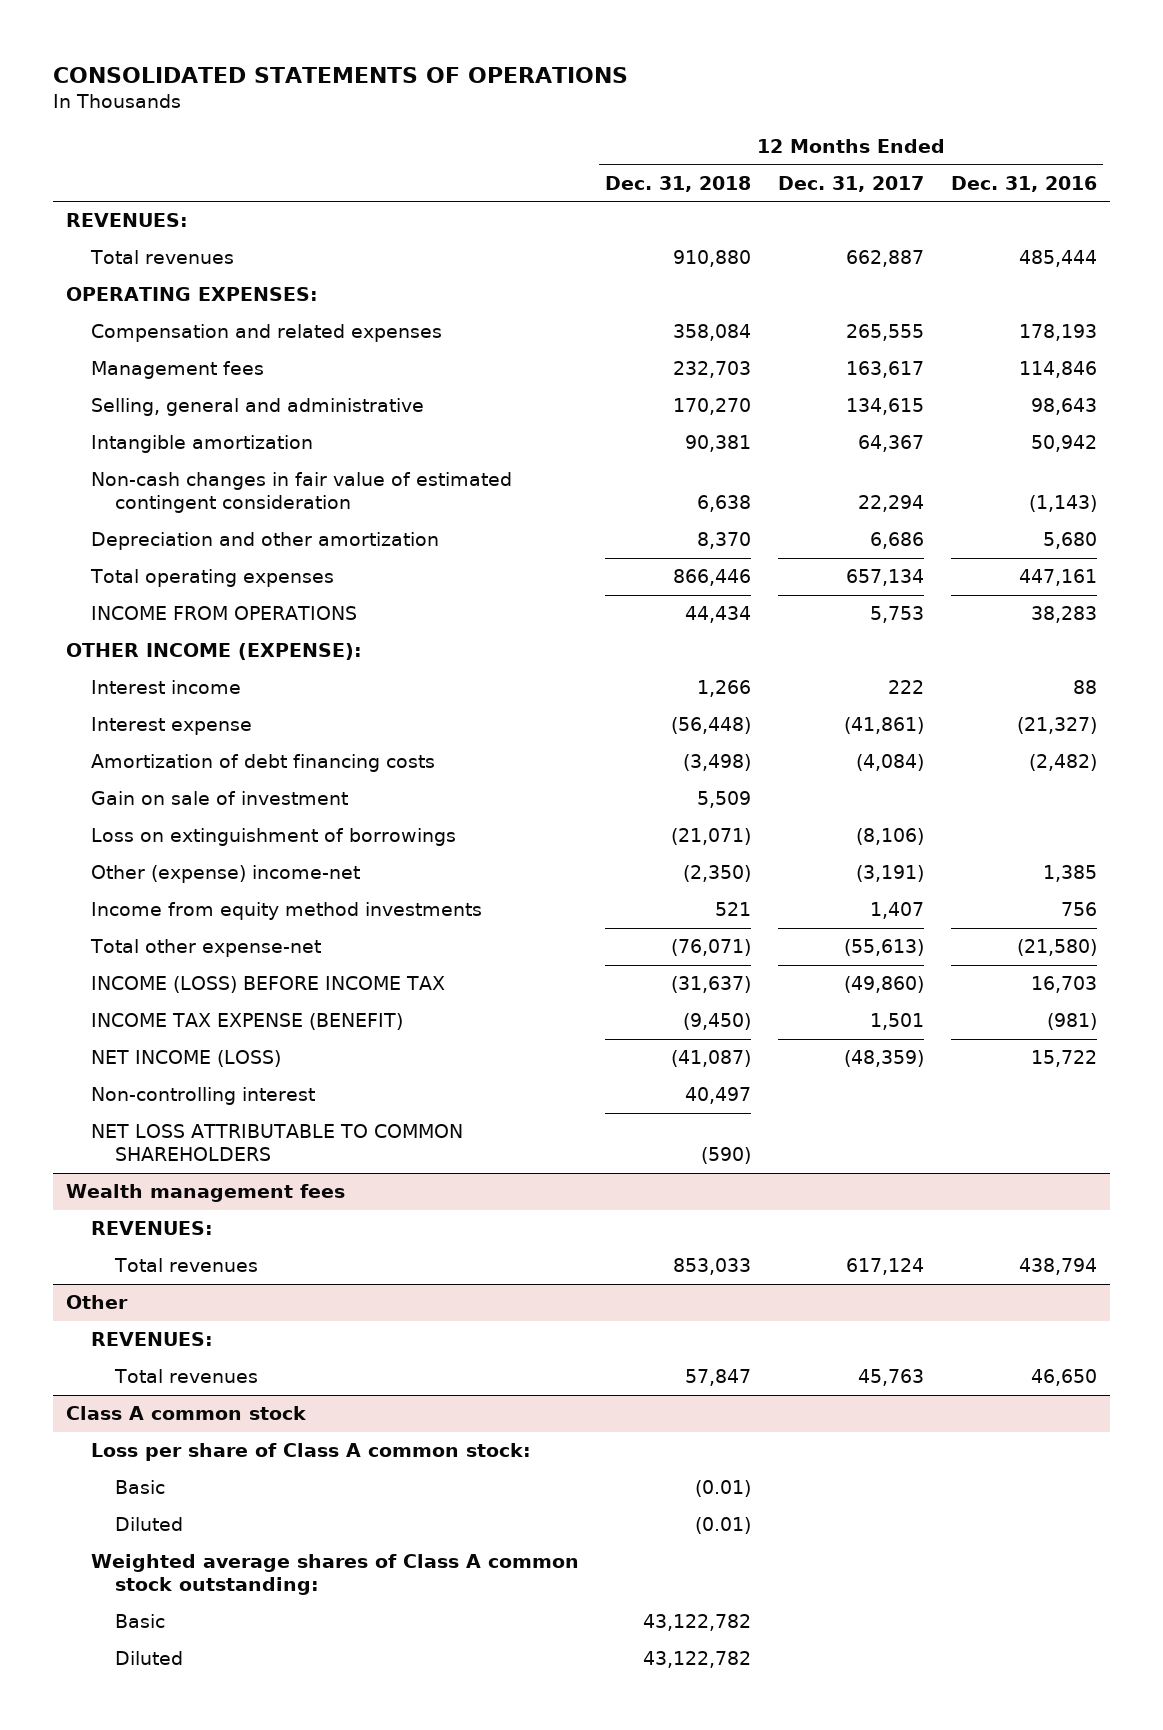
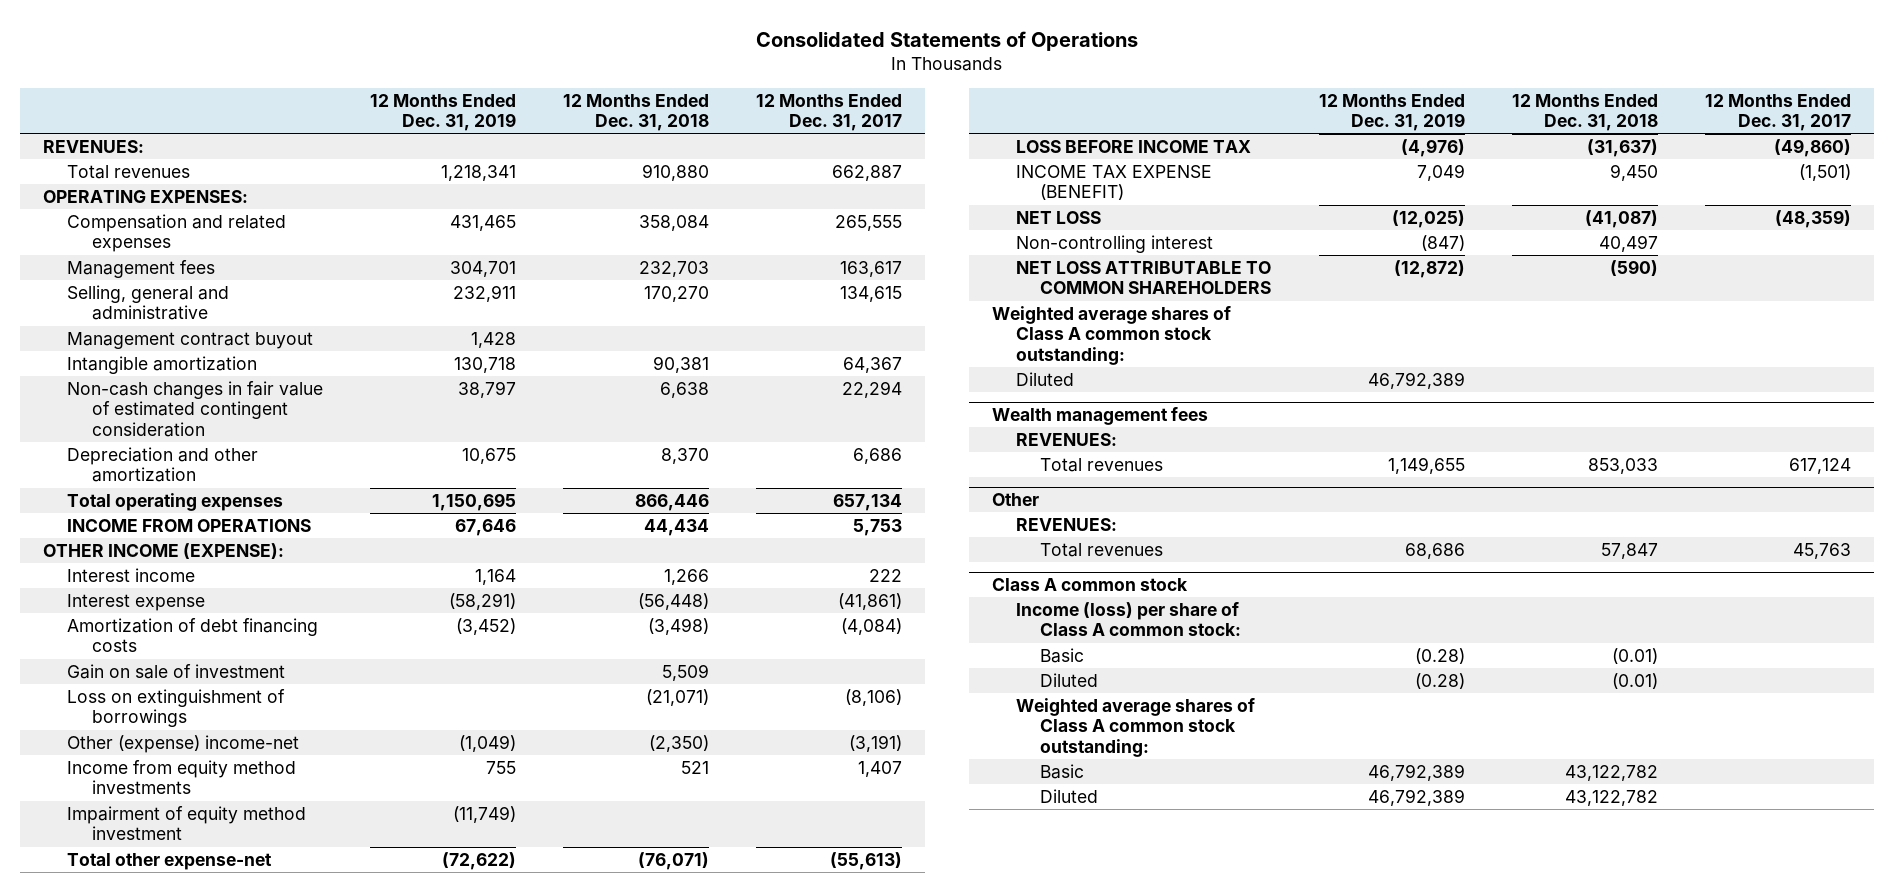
- CONSOLIDATED STATEMENTS OF OPERATIONS
+ Consolidated Statements of Operations
- | 12 Months Ended Dec. 31, 2018 | 12 Months Ended Dec. 31, 2017 | 12 Months Ended Dec. 31, 2016
+ | 12 Months Ended Dec. 31, 2019 | 12 Months Ended Dec. 31, 2018 | 12 Months Ended Dec. 31, 2017
+ Management contract buyout | 1,428 | |
+ Impairment of equity method investment | (11,749) | |
- INCOME (LOSS) BEFORE INCOME TAX | (31,637) | (49,860) | 16,703
- INCOME TAX EXPENSE (BENEFIT) | (9,450) | 1,501 | (981)
- NET INCOME (LOSS) | (41,087) | (48,359) | 15,722
+ LOSS BEFORE INCOME TAX | (4,976) | (31,637) | (49,860)
+ INCOME TAX EXPENSE (BENEFIT) | 7,049 | 9,450 | (1,501)
+ NET LOSS | (12,025) | (41,087) | (48,359)
+ Weighted average shares of Class A common stock outstanding:
+ Diluted | 46,792,389 | |
@ Class A common stock
- Loss per share of Class A common stock:
+ Income (loss) per share of Class A common stock:

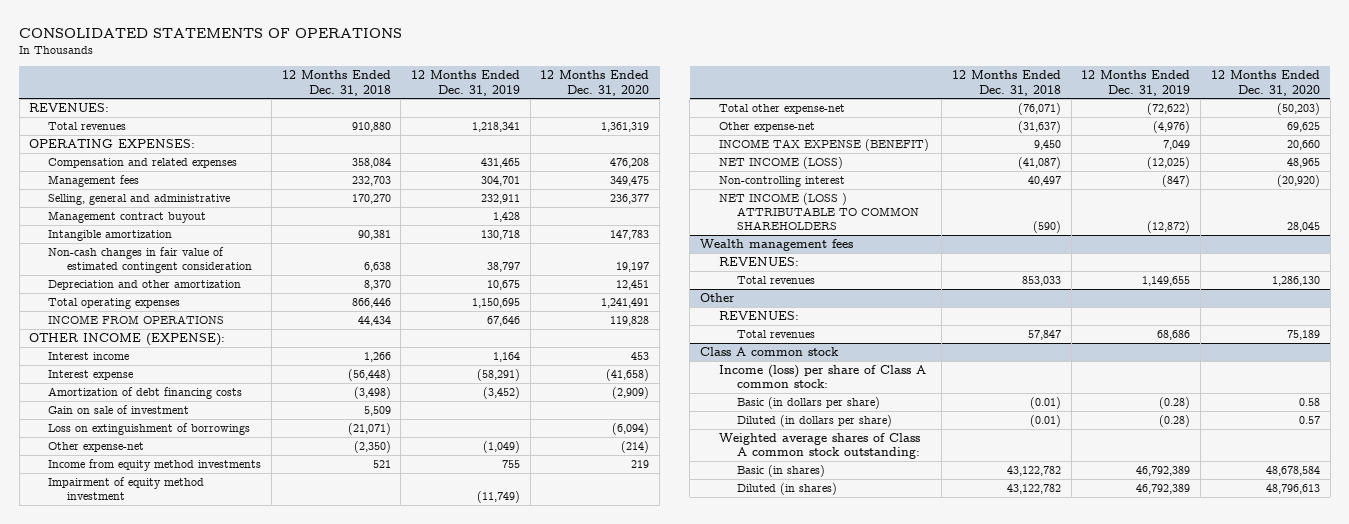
- Consolidated Statements of Operations
+ CONSOLIDATED STATEMENTS OF OPERATIONS
- | 12 Months Ended Dec. 31, 2019 | 12 Months Ended Dec. 31, 2018 | 12 Months Ended Dec. 31, 2017
+ | 12 Months Ended Dec. 31, 2018 | 12 Months Ended Dec. 31, 2019 | 12 Months Ended Dec. 31, 2020
- Other (expense) income-net | (1,049) | (2,350) | (3,191)
+ Other expense-net | (2,350) | (1,049) | (214)
- LOSS BEFORE INCOME TAX | (4,976) | (31,637) | (49,860)
+ Other expense-net | (31,637) | (4,976) | 69,625
- NET LOSS | (12,025) | (41,087) | (48,359)
+ NET INCOME (LOSS) | (41,087) | (12,025) | 48,965
- NET LOSS ATTRIBUTABLE TO COMMON SHAREHOLDERS | (12,872) | (590) |
- Weighted average shares of Class A common stock outstanding:
- Diluted | 46,792,389 | |
+ NET INCOME (LOSS ) ATTRIBUTABLE TO COMMON SHAREHOLDERS | (590) | (12,872) | 28,045
@ Class A common stock
- Basic | (0.28) | (0.01) |
- Diluted | (0.28) | (0.01) |
+ Basic (in dollars per share) | (0.01) | (0.28) | 0.58
+ Diluted (in dollars per share) | (0.01) | (0.28) | 0.57
- Basic | 46,792,389 | 43,122,782 |
- Diluted | 46,792,389 | 43,122,782 |
+ Basic (in shares) | 43,122,782 | 46,792,389 | 48,678,584
+ Diluted (in shares) | 43,122,782 | 46,792,389 | 48,796,613

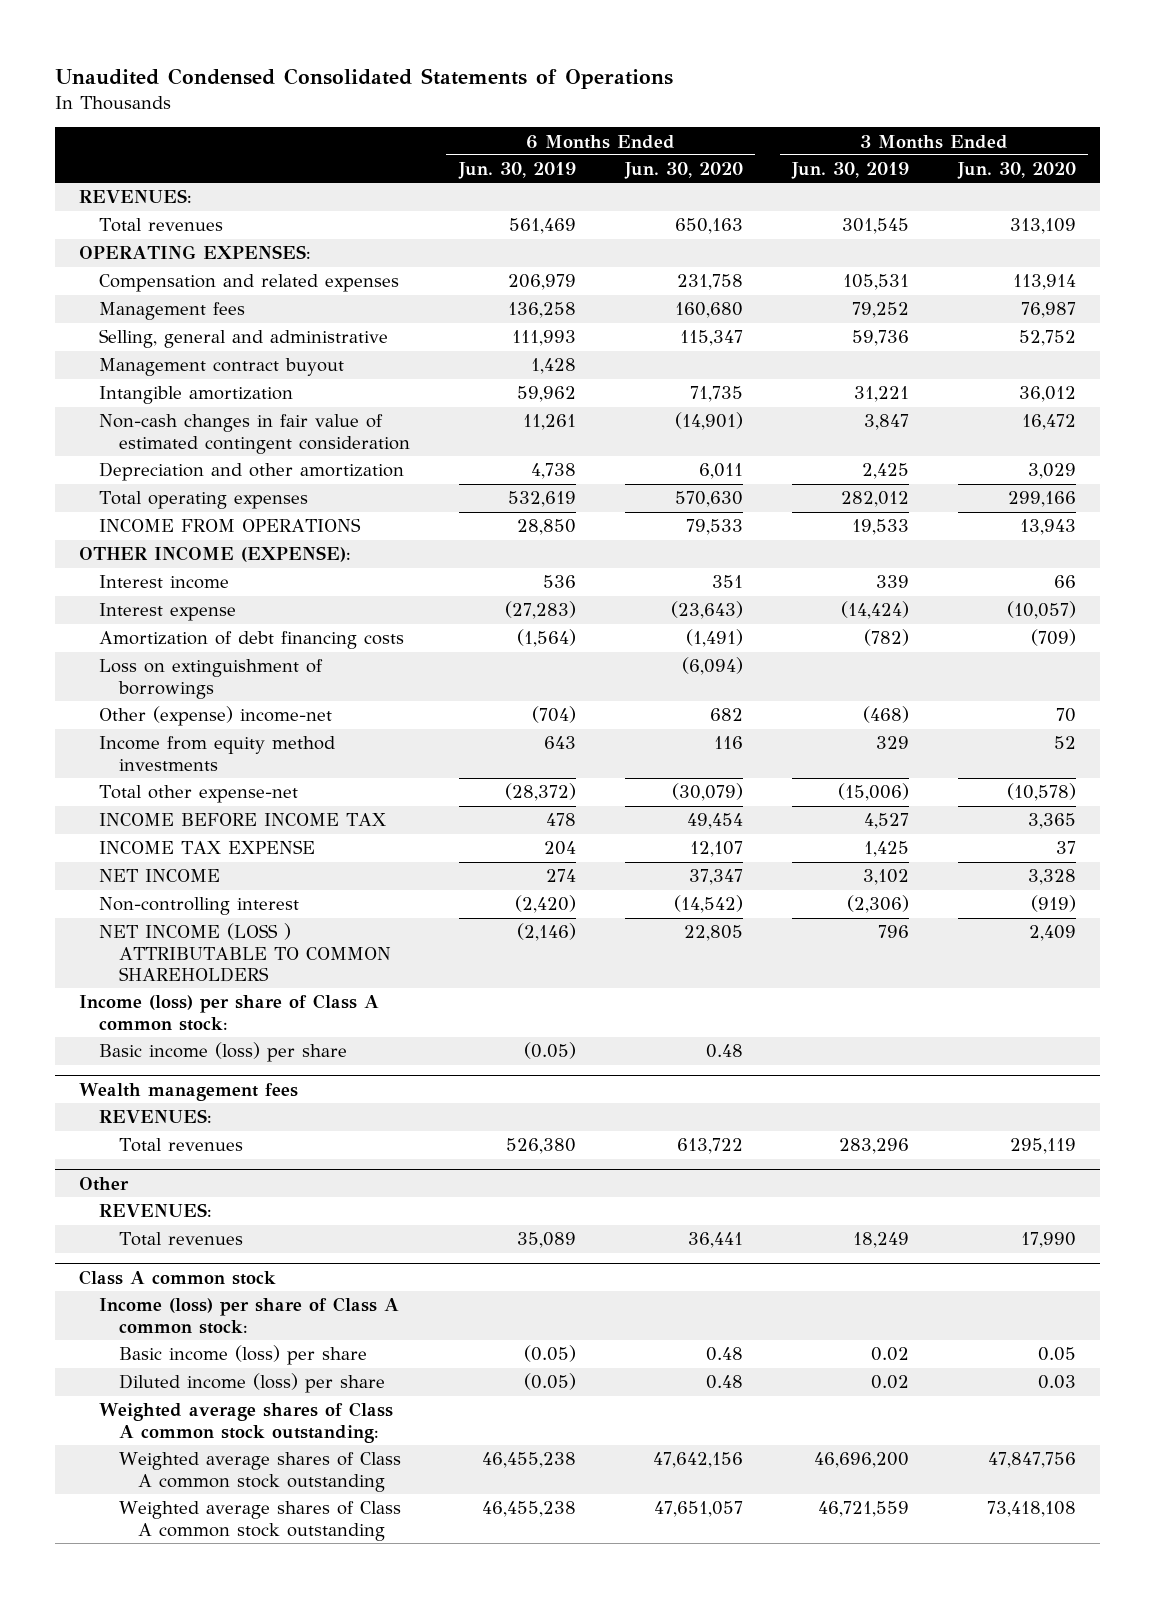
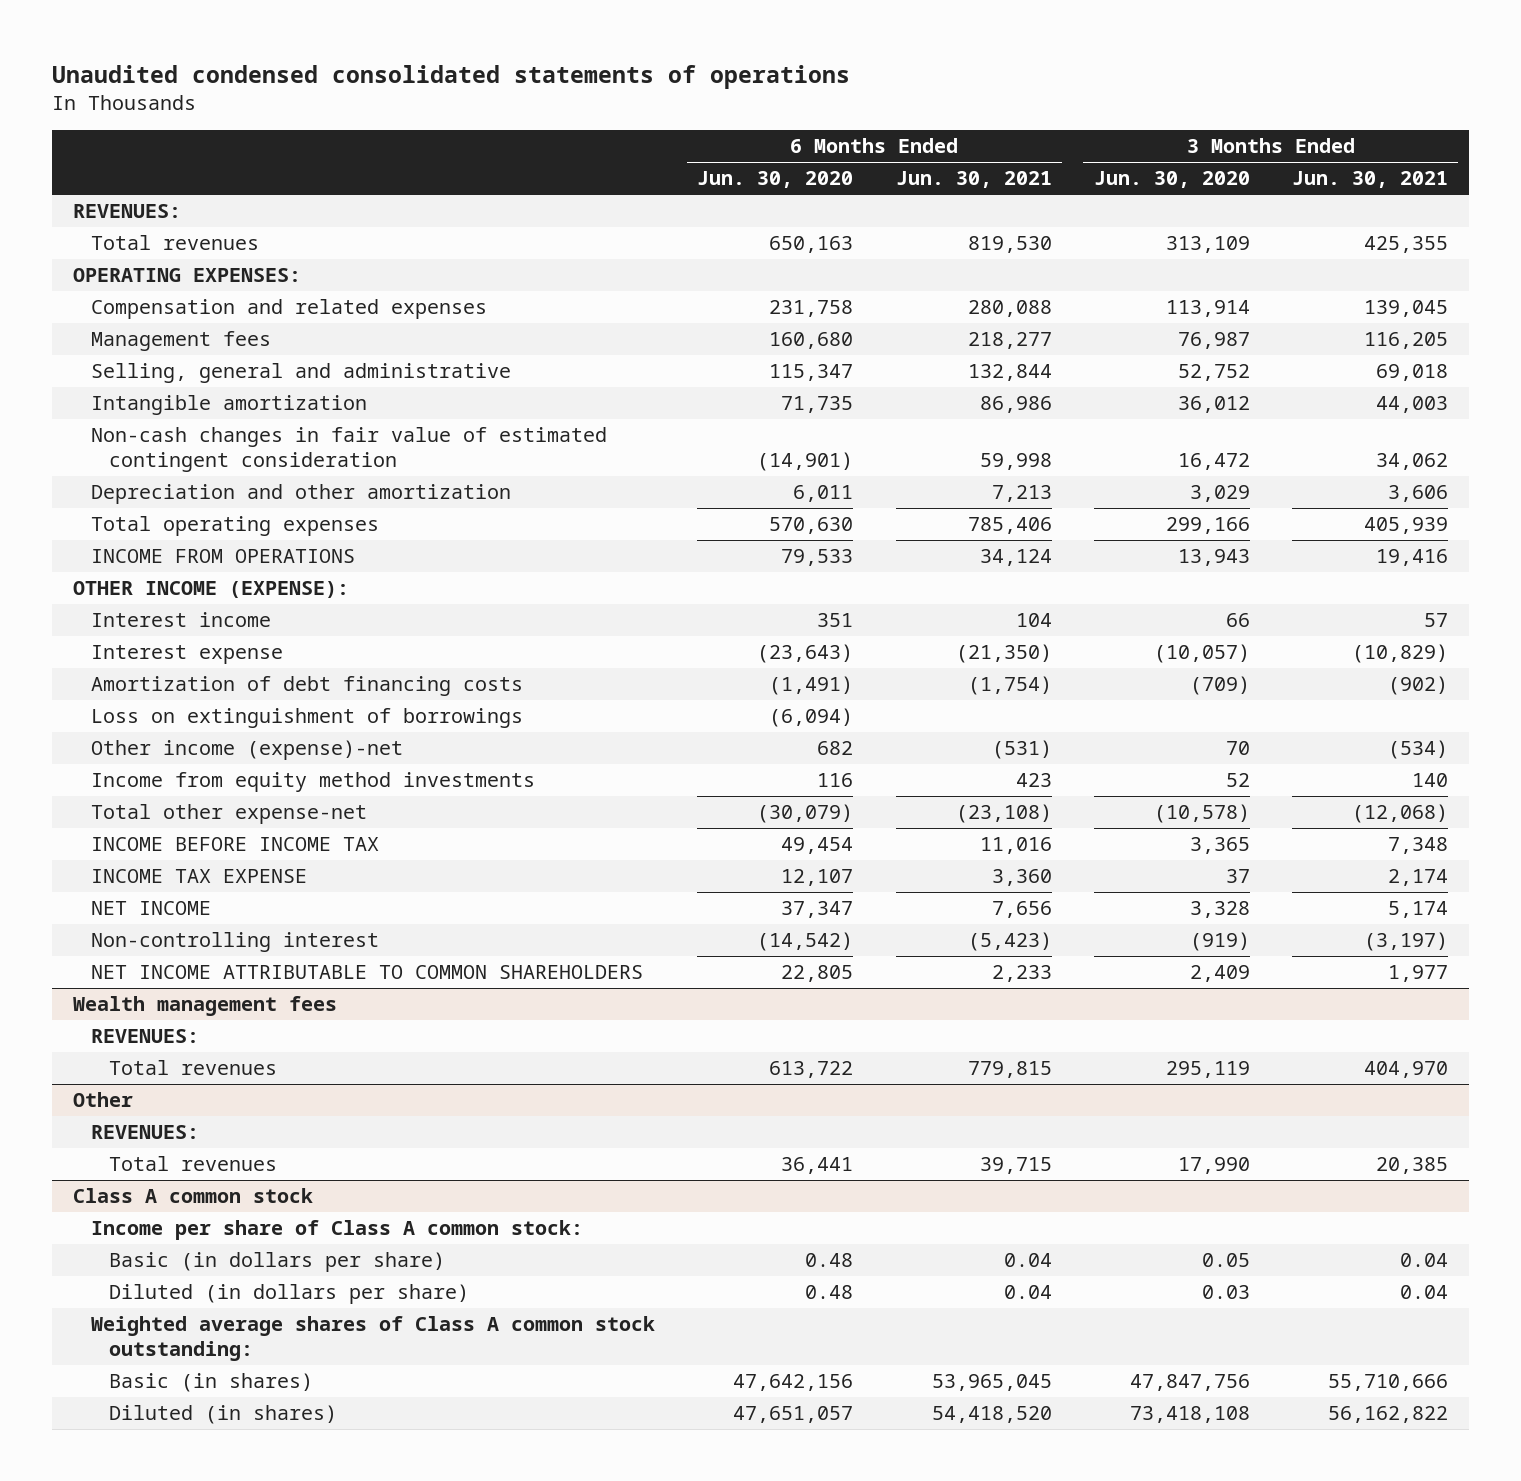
- Unaudited Condensed Consolidated Statements of Operations
+ Unaudited condensed consolidated statements of operations
- | 6 Months Ended Jun. 30, 2019 | 6 Months Ended Jun. 30, 2020 | 3 Months Ended Jun. 30, 2019 | 3 Months Ended Jun. 30, 2020
+ | 6 Months Ended Jun. 30, 2020 | 6 Months Ended Jun. 30, 2021 | 3 Months Ended Jun. 30, 2020 | 3 Months Ended Jun. 30, 2021
- Management contract buyout | 1,428 | | |
- Other (expense) income-net | (704) | 682 | (468) | 70
+ Other income (expense)-net | 682 | (531) | 70 | (534)
- NET INCOME (LOSS ) ATTRIBUTABLE TO COMMON SHAREHOLDERS | (2,146) | 22,805 | 796 | 2,409
- Income (loss) per share of Class A common stock:
- Basic income (loss) per share | (0.05) | 0.48 | |
+ NET INCOME ATTRIBUTABLE TO COMMON SHAREHOLDERS | 22,805 | 2,233 | 2,409 | 1,977
@ Class A common stock
- Income (loss) per share of Class A common stock:
- Basic income (loss) per share | (0.05) | 0.48 | 0.02 | 0.05
- Diluted income (loss) per share | (0.05) | 0.48 | 0.02 | 0.03
+ Income per share of Class A common stock:
+ Basic (in dollars per share) | 0.48 | 0.04 | 0.05 | 0.04
+ Diluted (in dollars per share) | 0.48 | 0.04 | 0.03 | 0.04
- Weighted average shares of Class A common stock outstanding | 46,455,238 | 47,642,156 | 46,696,200 | 47,847,756
- Weighted average shares of Class A common stock outstanding | 46,455,238 | 47,651,057 | 46,721,559 | 73,418,108
+ Basic (in shares) | 47,642,156 | 53,965,045 | 47,847,756 | 55,710,666
+ Diluted (in shares) | 47,651,057 | 54,418,520 | 73,418,108 | 56,162,822

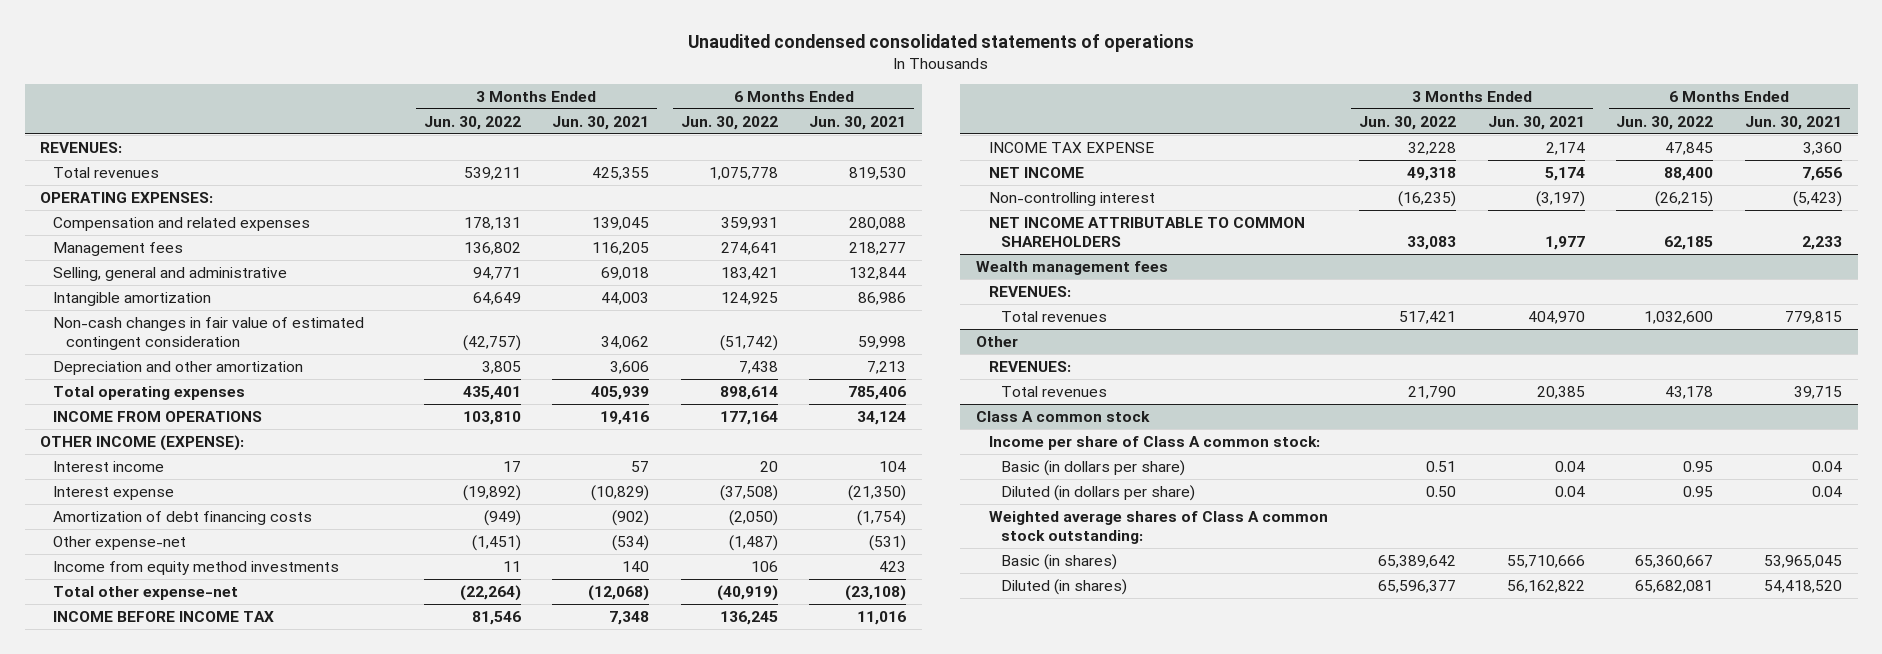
- | 6 Months Ended Jun. 30, 2020 | 6 Months Ended Jun. 30, 2021 | 3 Months Ended Jun. 30, 2020 | 3 Months Ended Jun. 30, 2021
+ | 3 Months Ended Jun. 30, 2022 | 3 Months Ended Jun. 30, 2021 | 6 Months Ended Jun. 30, 2022 | 6 Months Ended Jun. 30, 2021
- Loss on extinguishment of borrowings | (6,094) | | |
- Other income (expense)-net | 682 | (531) | 70 | (534)
+ Other expense-net | (1,451) | (534) | (1,487) | (531)

